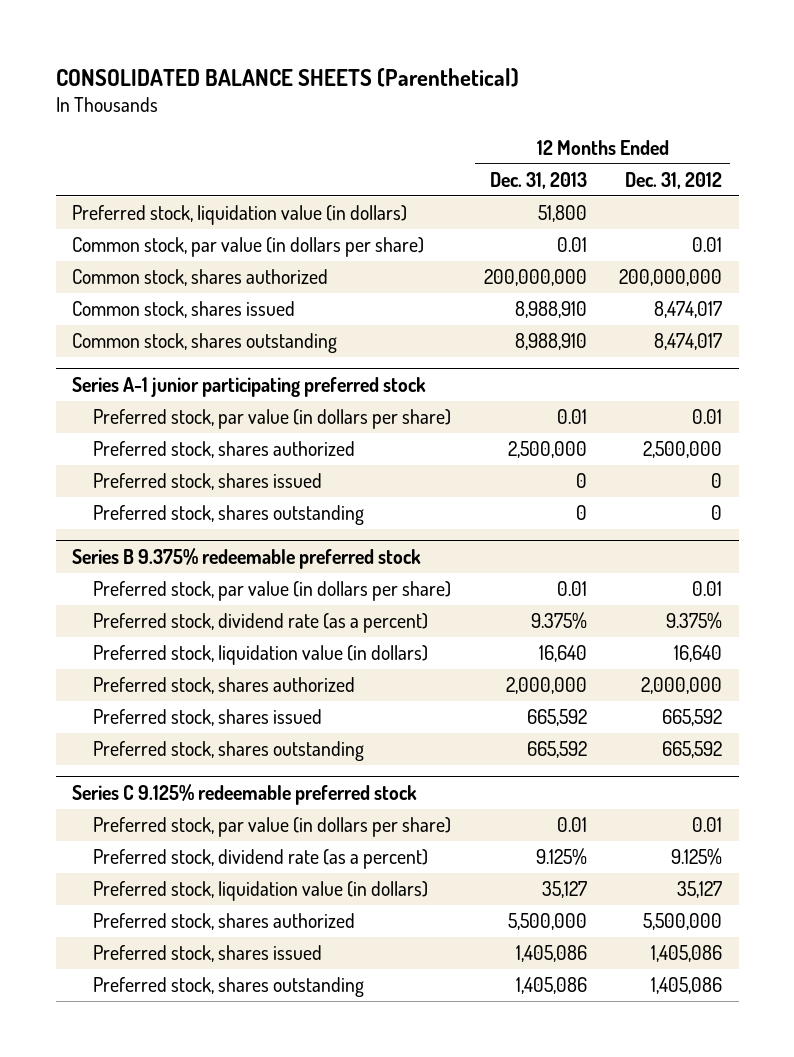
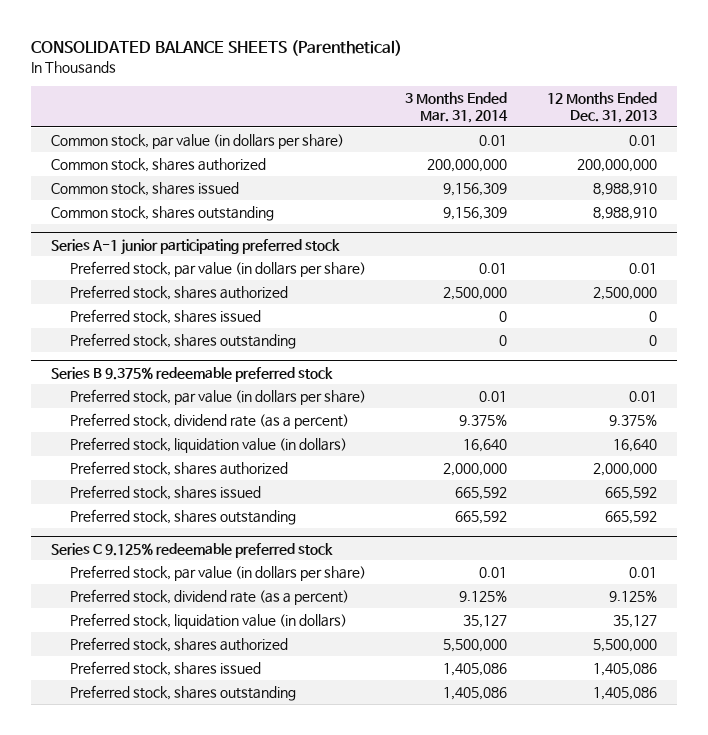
- | 12 Months Ended Dec. 31, 2013 | 12 Months Ended Dec. 31, 2012
+ | 3 Months Ended Mar. 31, 2014 | 12 Months Ended Dec. 31, 2013
- Preferred stock, liquidation value (in dollars) | 51,800 |

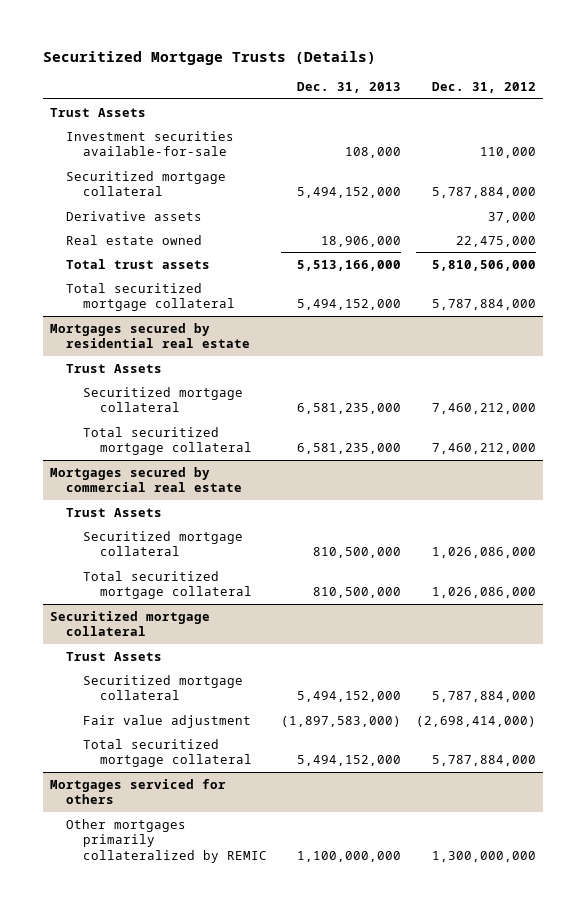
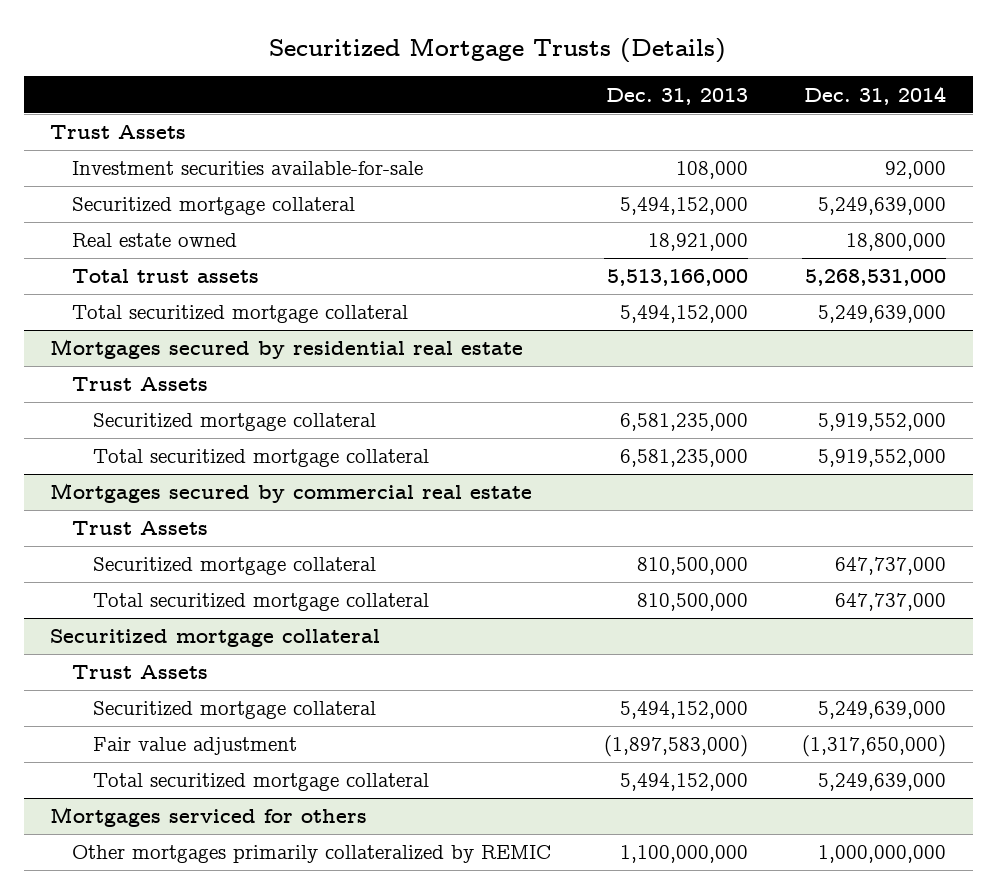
- | Dec. 31, 2013 | Dec. 31, 2012
+ | Dec. 31, 2013 | Dec. 31, 2014
- Derivative assets | | 37,000
- Real estate owned | 18,906,000 | 22,475,000
+ Real estate owned | 18,921,000 | 18,800,000

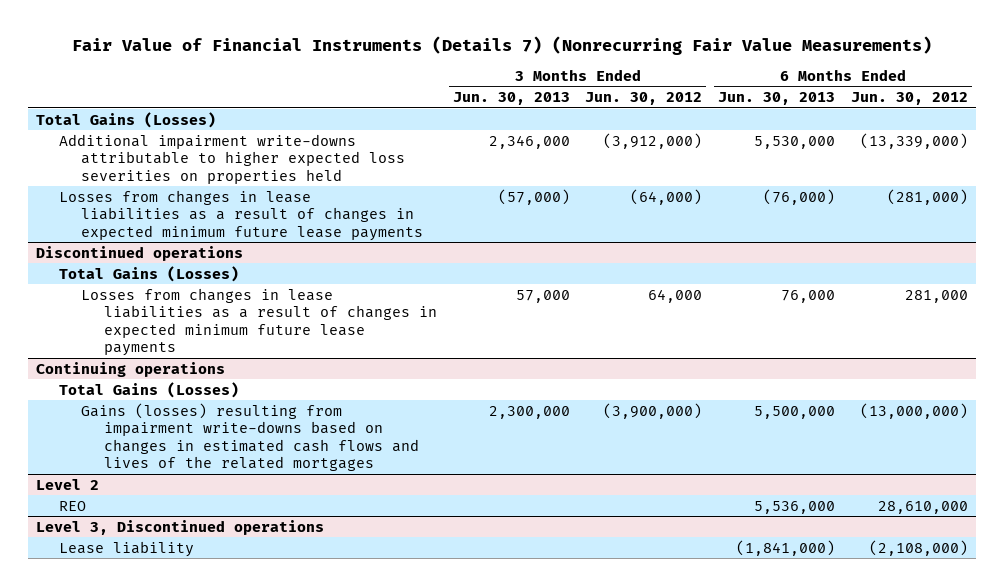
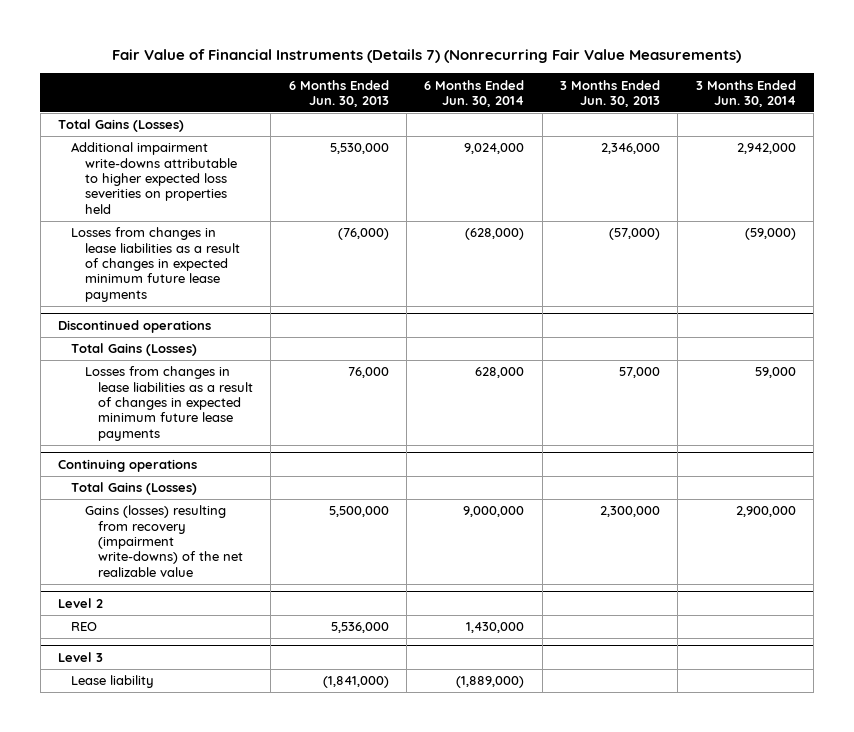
- | 3 Months Ended Jun. 30, 2013 | 3 Months Ended Jun. 30, 2012 | 6 Months Ended Jun. 30, 2013 | 6 Months Ended Jun. 30, 2012
+ | 6 Months Ended Jun. 30, 2013 | 6 Months Ended Jun. 30, 2014 | 3 Months Ended Jun. 30, 2013 | 3 Months Ended Jun. 30, 2014
@ Continuing operations
- Gains (losses) resulting from impairment write-downs based on changes in estimated cash flows and lives of the related mortgages | 2,300,000 | (3,900,000) | 5,500,000 | (13,000,000)
+ Gains (losses) resulting from recovery (impairment write-downs) of the net realizable value | 5,500,000 | 9,000,000 | 2,300,000 | 2,900,000
- Level 3, Discontinued operations
+ Level 3

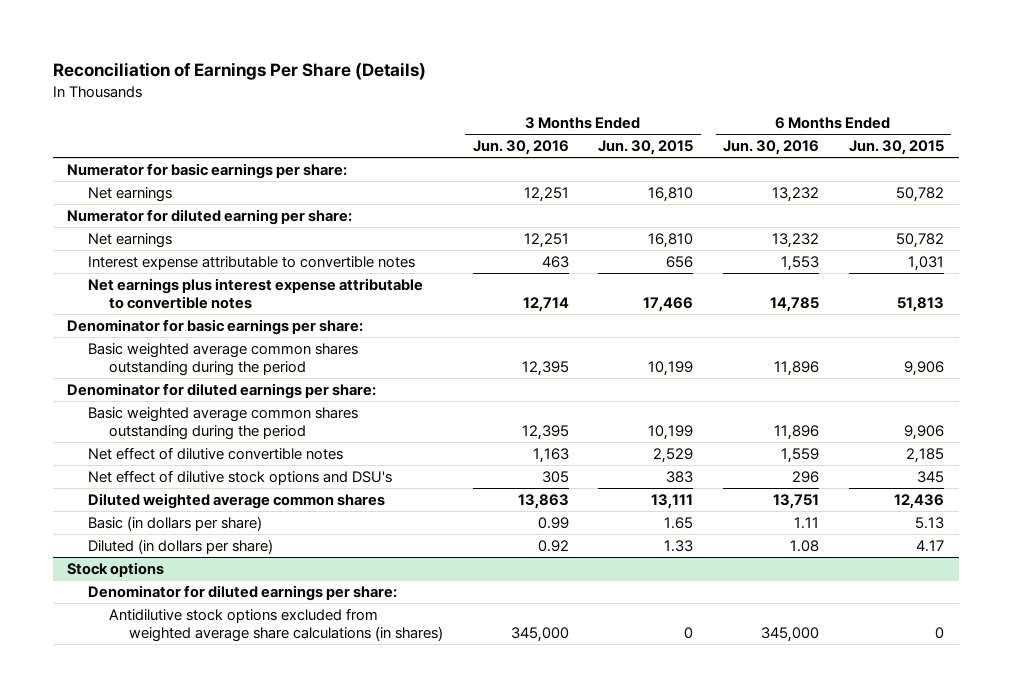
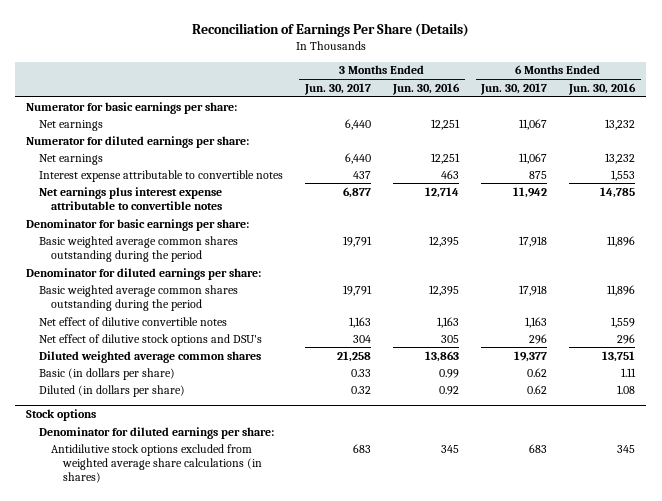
- | 3 Months Ended Jun. 30, 2016 | 3 Months Ended Jun. 30, 2015 | 6 Months Ended Jun. 30, 2016 | 6 Months Ended Jun. 30, 2015
+ | 3 Months Ended Jun. 30, 2017 | 3 Months Ended Jun. 30, 2016 | 6 Months Ended Jun. 30, 2017 | 6 Months Ended Jun. 30, 2016
- Numerator for diluted earning per share:
+ Numerator for diluted earnings per share:
@ Stock options
- Antidilutive stock options excluded from weighted average share calculations (in shares) | 345,000 | 0 | 345,000 | 0
+ Antidilutive stock options excluded from weighted average share calculations (in shares) | 683 | 345 | 683 | 345

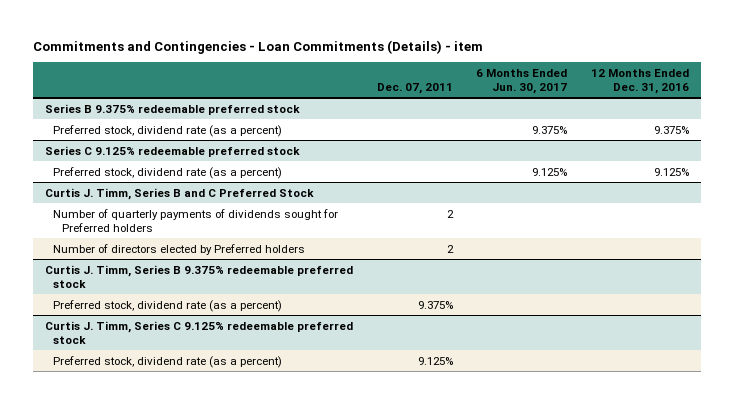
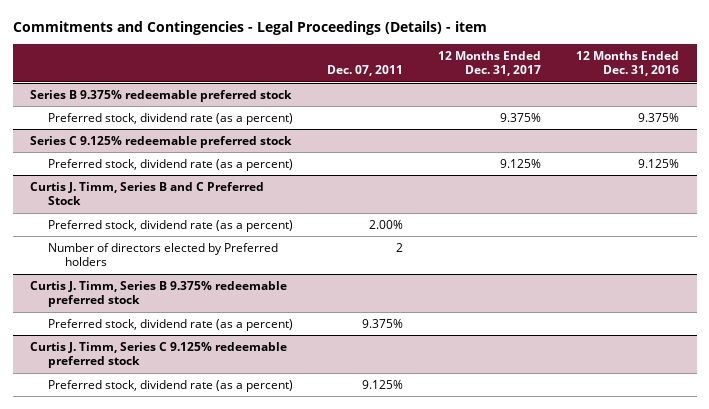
- Commitments and Contingencies - Loan Commitments (Details) - item
+ Commitments and Contingencies - Legal Proceedings (Details) - item
- | Dec. 07, 2011 | 6 Months Ended Jun. 30, 2017 | 12 Months Ended Dec. 31, 2016
+ | Dec. 07, 2011 | 12 Months Ended Dec. 31, 2017 | 12 Months Ended Dec. 31, 2016
@ Curtis J. Timm, Series B and C Preferred Stock
- Number of quarterly payments of dividends sought for Preferred holders | 2 | |
+ Preferred stock, dividend rate (as a percent) | 2.00% | |

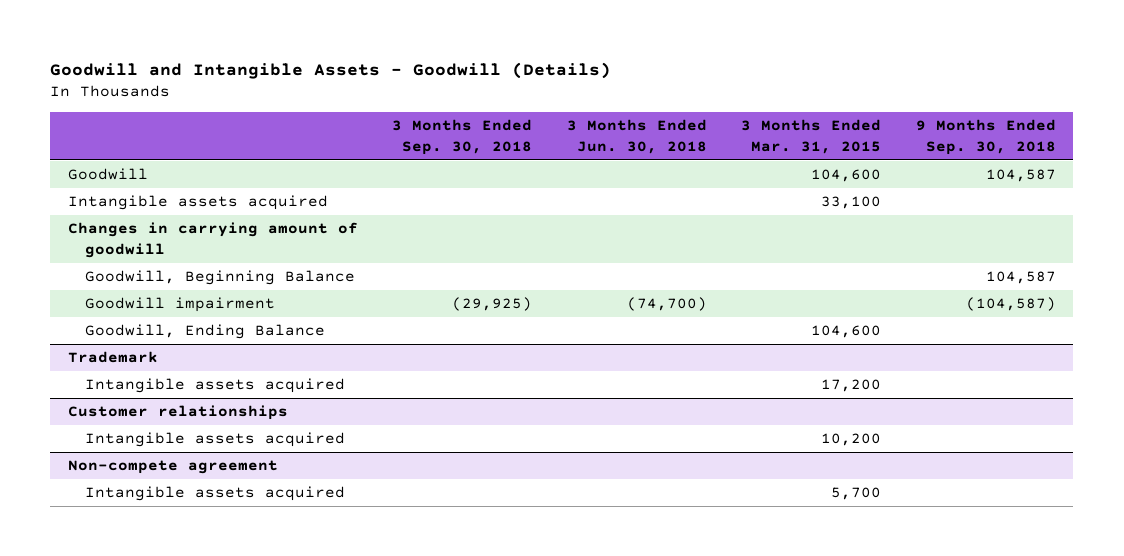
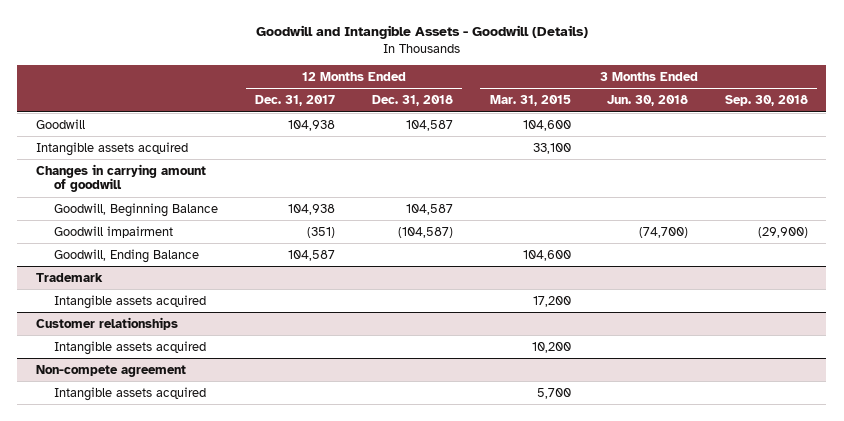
- | 3 Months Ended Sep. 30, 2018 | 3 Months Ended Jun. 30, 2018 | 3 Months Ended Mar. 31, 2015 | 9 Months Ended Sep. 30, 2018
+ | 12 Months Ended Dec. 31, 2017 | 12 Months Ended Dec. 31, 2018 | 3 Months Ended Mar. 31, 2015 | 3 Months Ended Jun. 30, 2018 | 3 Months Ended Sep. 30, 2018
- Goodwill impairment | (29,925) | (74,700) | | (104,587)
+ Goodwill impairment | (351) | (104,587) | | (74,700) | (29,900)

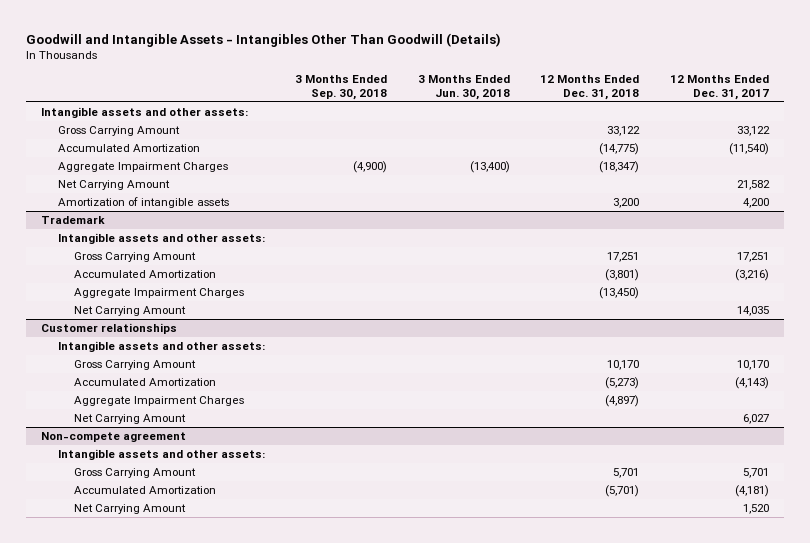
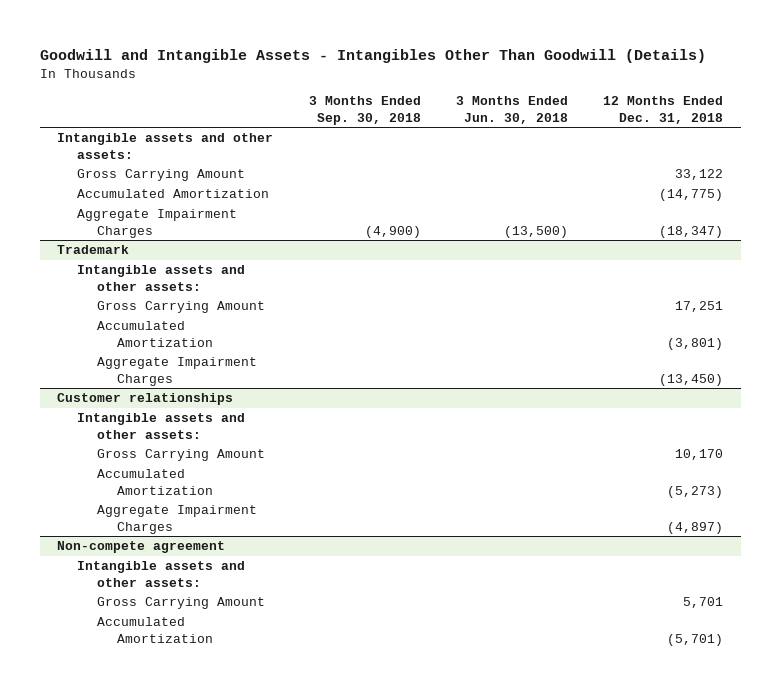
- | 3 Months Ended Sep. 30, 2018 | 3 Months Ended Jun. 30, 2018 | 12 Months Ended Dec. 31, 2018 | 12 Months Ended Dec. 31, 2017
+ | 3 Months Ended Sep. 30, 2018 | 3 Months Ended Jun. 30, 2018 | 12 Months Ended Dec. 31, 2018
- Aggregate Impairment Charges | (4,900) | (13,400) | (18,347) |
- Net Carrying Amount | | | | 21,582
- Amortization of intangible assets | | | 3,200 | 4,200
+ Aggregate Impairment Charges | (4,900) | (13,500) | (18,347)
@ Trademark
- Net Carrying Amount | | | | 14,035
@ Customer relationships
- Net Carrying Amount | | | | 6,027
@ Non-compete agreement
- Net Carrying Amount | | | | 1,520

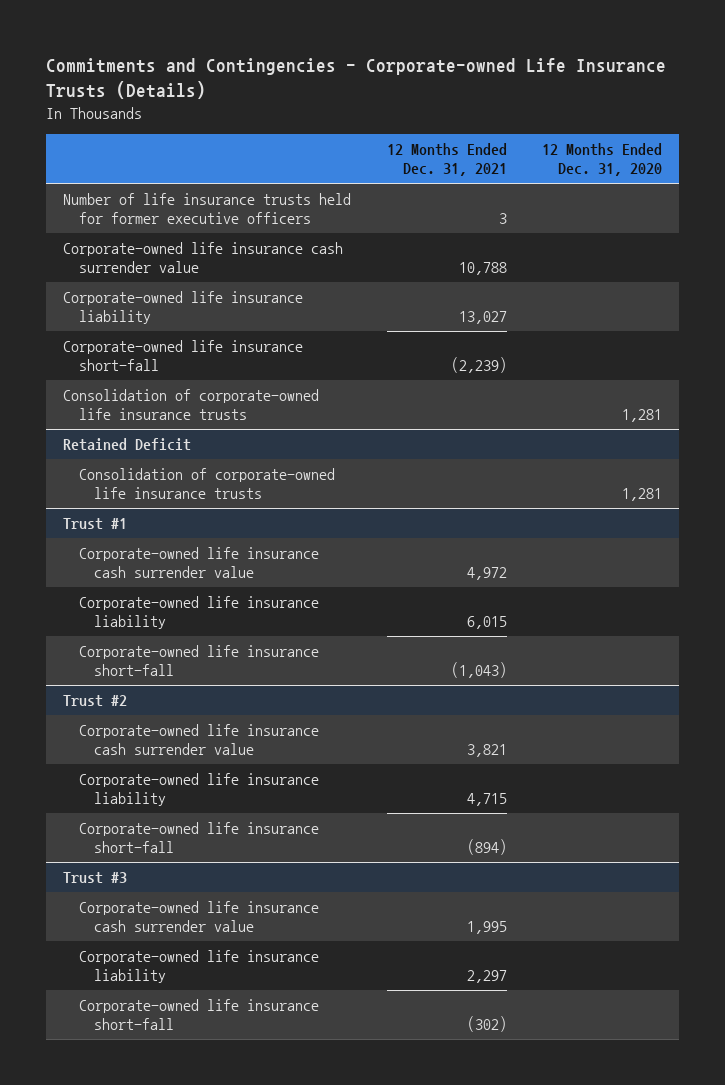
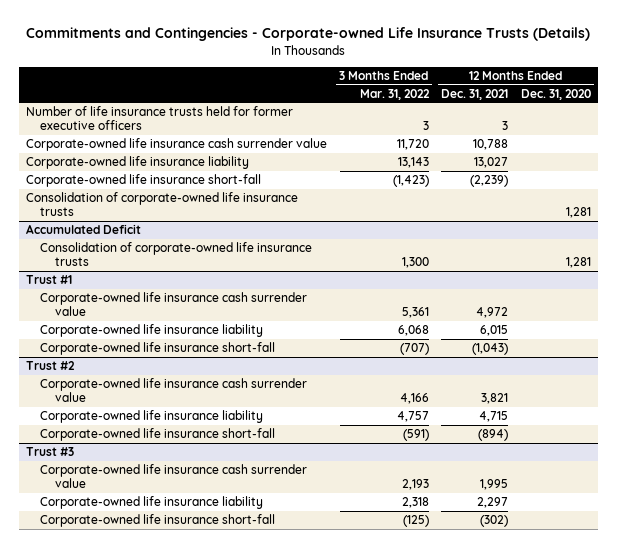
- | 12 Months Ended Dec. 31, 2021 | 12 Months Ended Dec. 31, 2020
+ | 3 Months Ended Mar. 31, 2022 | 12 Months Ended Dec. 31, 2021 | 12 Months Ended Dec. 31, 2020
- Retained Deficit
+ Accumulated Deficit

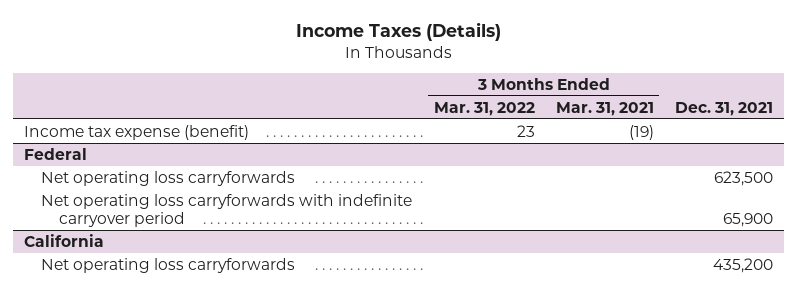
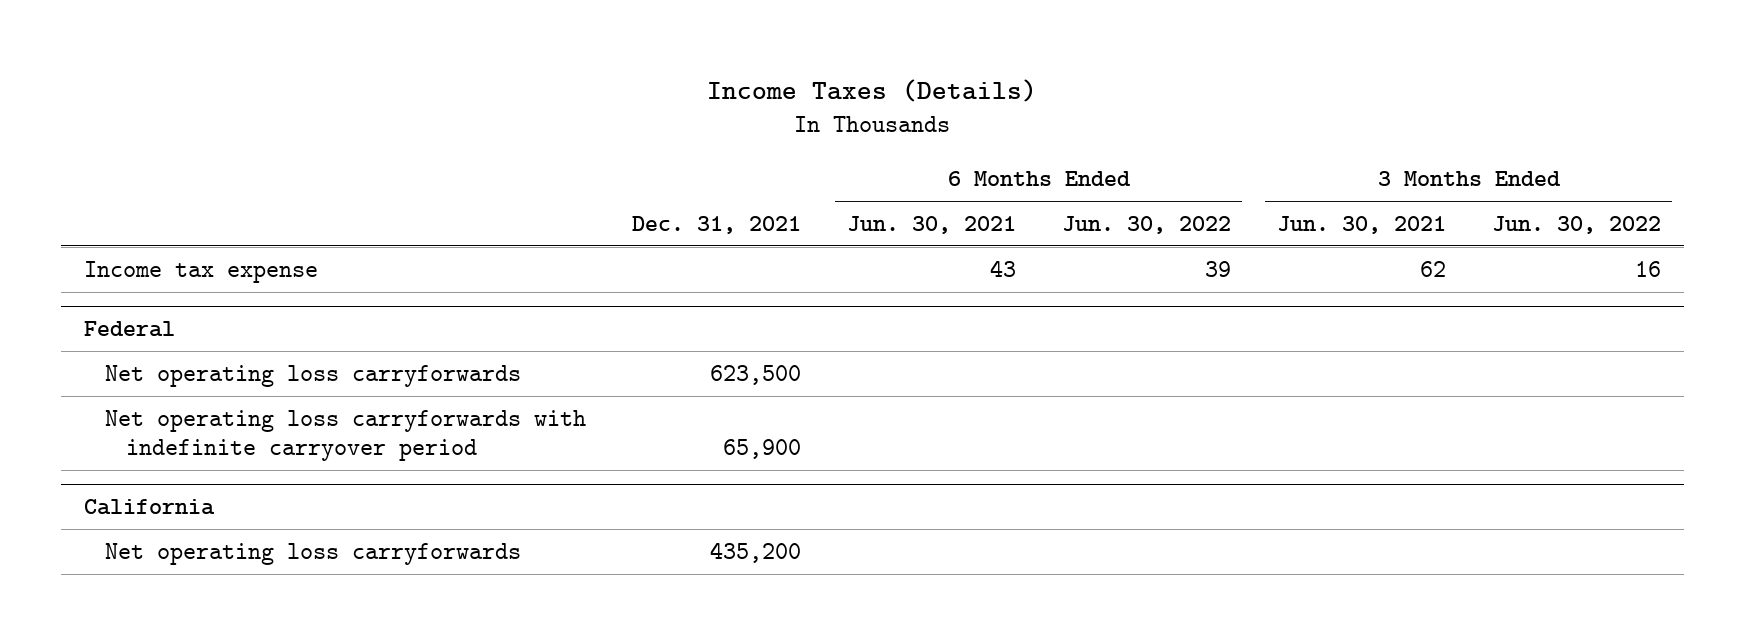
- | 3 Months Ended Mar. 31, 2022 | 3 Months Ended Mar. 31, 2021 | Dec. 31, 2021
+ | Dec. 31, 2021 | 6 Months Ended Jun. 30, 2021 | 6 Months Ended Jun. 30, 2022 | 3 Months Ended Jun. 30, 2021 | 3 Months Ended Jun. 30, 2022
- Income tax expense (benefit) | 23 | (19) |
+ Income tax expense | | 43 | 39 | 62 | 16

